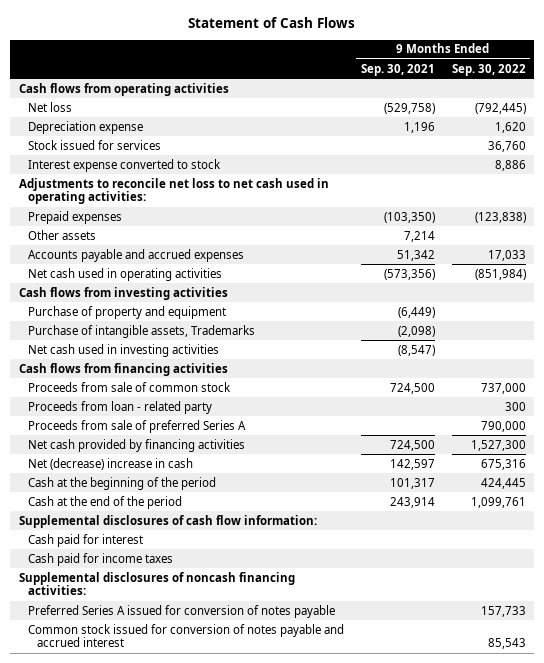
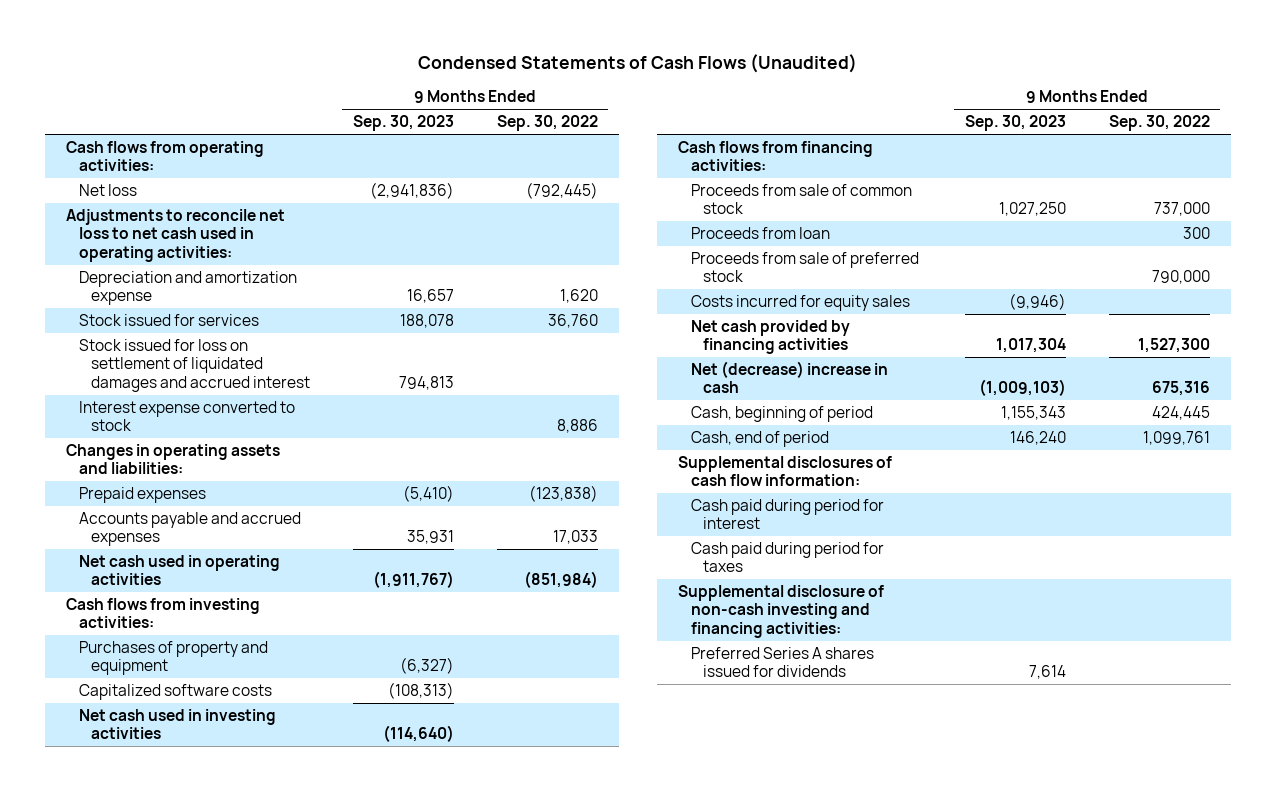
- Statement of Cash Flows
+ Condensed Statements of Cash Flows (Unaudited)
- | 9 Months Ended Sep. 30, 2021 | 9 Months Ended Sep. 30, 2022
+ | 9 Months Ended Sep. 30, 2023 | 9 Months Ended Sep. 30, 2022
- Cash flows from operating activities
+ Cash flows from operating activities:
- Depreciation expense | 1,196 | 1,620
moved up: Adjustments to reconcile net loss to net cash used in operating activities:
+ Depreciation and amortization expense | 16,657 | 1,620
+ Stock issued for loss on settlement of liquidated damages and accrued interest | 794,813 |
+ Changes in operating assets and liabilities:
- Other assets | 7,214 |
- Cash flows from investing activities
- Purchase of property and equipment | (6,449) |
- Purchase of intangible assets, Trademarks | (2,098) |
+ Cash flows from investing activities:
+ Purchases of property and equipment | (6,327) |
+ Capitalized software costs | (108,313) |
- Cash flows from financing activities
+ Cash flows from financing activities:
- Proceeds from loan - related party | | 300
- Proceeds from sale of preferred Series A | | 790,000
+ Proceeds from loan | | 300
+ Proceeds from sale of preferred stock | | 790,000
+ Costs incurred for equity sales | (9,946) |
- Cash at the beginning of the period | 101,317 | 424,445
- Cash at the end of the period | 243,914 | 1,099,761
+ Cash, beginning of period | 1,155,343 | 424,445
+ Cash, end of period | 146,240 | 1,099,761
- Cash paid for interest
- Cash paid for income taxes
- Supplemental disclosures of noncash financing activities:
- Preferred Series A issued for conversion of notes payable | | 157,733
- Common stock issued for conversion of notes payable and accrued interest | | 85,543
+ Cash paid during period for interest
+ Cash paid during period for taxes
+ Supplemental disclosure of non-cash investing and financing activities:
+ Preferred Series A shares issued for dividends | 7,614 |

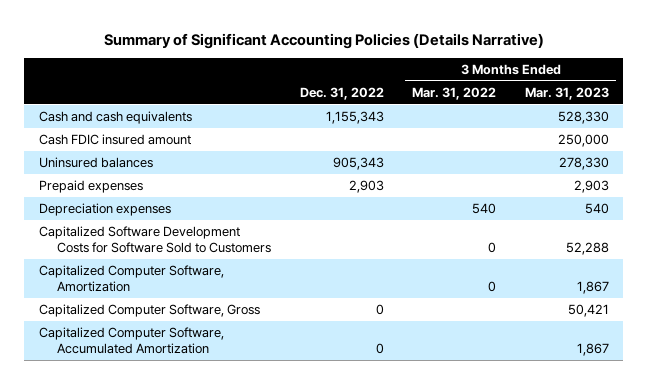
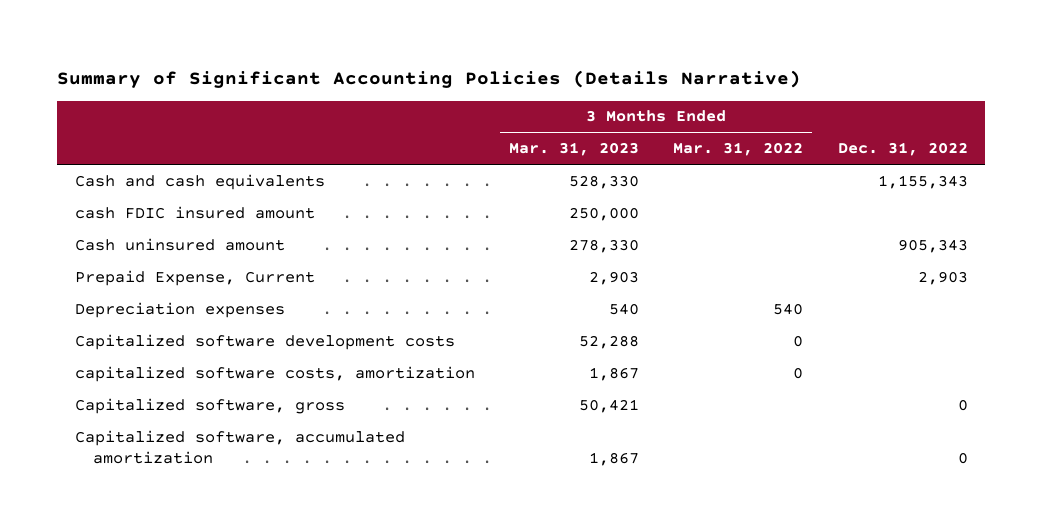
- | Dec. 31, 2022 | 3 Months Ended Mar. 31, 2022 | 3 Months Ended Mar. 31, 2023
+ | 3 Months Ended Mar. 31, 2023 | 3 Months Ended Mar. 31, 2022 | Dec. 31, 2022
- Cash FDIC insured amount | | | 250,000
- Uninsured balances | 905,343 | | 278,330
- Prepaid expenses | 2,903 | | 2,903
+ cash FDIC insured amount | 250,000 | |
+ Cash uninsured amount | 278,330 | | 905,343
+ Prepaid Expense, Current | 2,903 | | 2,903
- Capitalized Software Development Costs for Software Sold to Customers | | 0 | 52,288
- Capitalized Computer Software, Amortization | | 0 | 1,867
- Capitalized Computer Software, Gross | 0 | | 50,421
- Capitalized Computer Software, Accumulated Amortization | 0 | | 1,867
+ Capitalized software development costs | 52,288 | 0 |
+ capitalized software costs, amortization | 1,867 | 0 |
+ Capitalized software, gross | 50,421 | | 0
+ Capitalized software, accumulated amortization | 1,867 | | 0

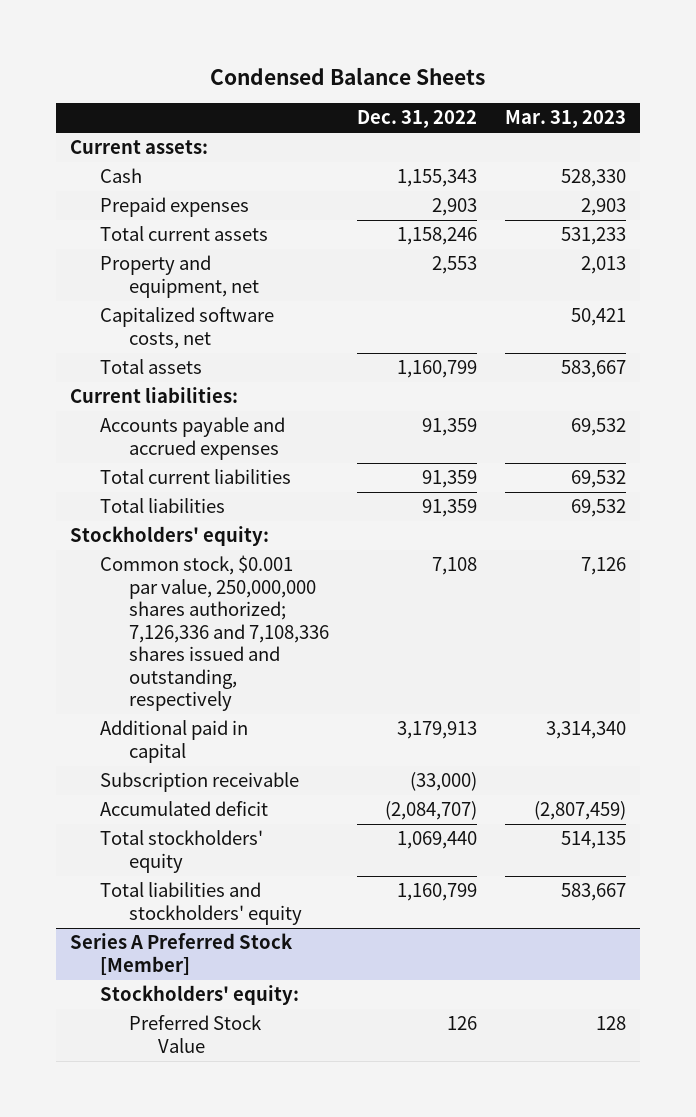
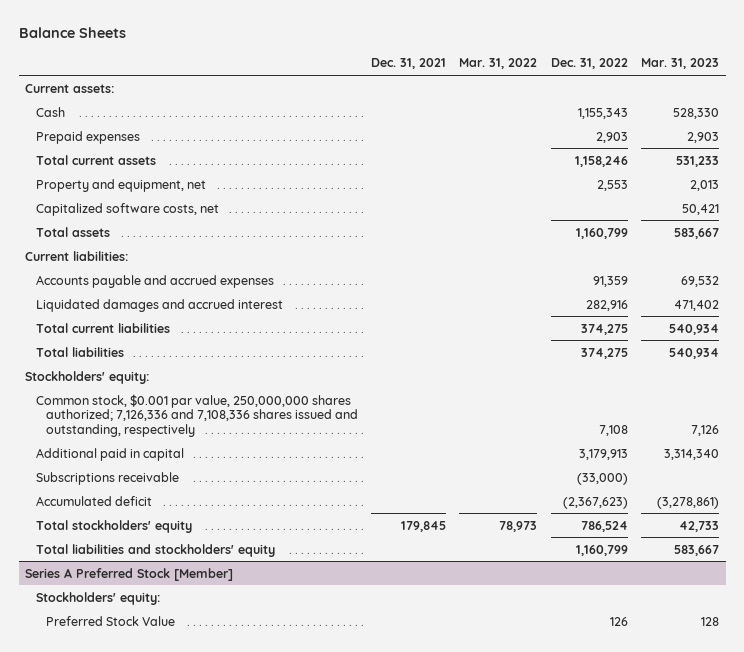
- Condensed Balance Sheets
+ Balance Sheets
- | Dec. 31, 2022 | Mar. 31, 2023
+ | Dec. 31, 2021 | Mar. 31, 2022 | Dec. 31, 2022 | Mar. 31, 2023
- Total current liabilities | 91,359 | 69,532
- Total liabilities | 91,359 | 69,532
+ Liquidated damages and accrued interest | | | 282,916 | 471,402
+ Total current liabilities | | | 374,275 | 540,934
+ Total liabilities | | | 374,275 | 540,934
- Subscription receivable | (33,000) |
- Accumulated deficit | (2,084,707) | (2,807,459)
- Total stockholders' equity | 1,069,440 | 514,135
+ Subscriptions receivable | | | (33,000) |
+ Accumulated deficit | | | (2,367,623) | (3,278,861)
+ Total stockholders' equity | 179,845 | 78,973 | 786,524 | 42,733

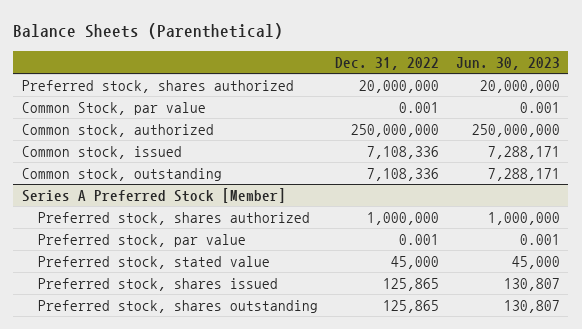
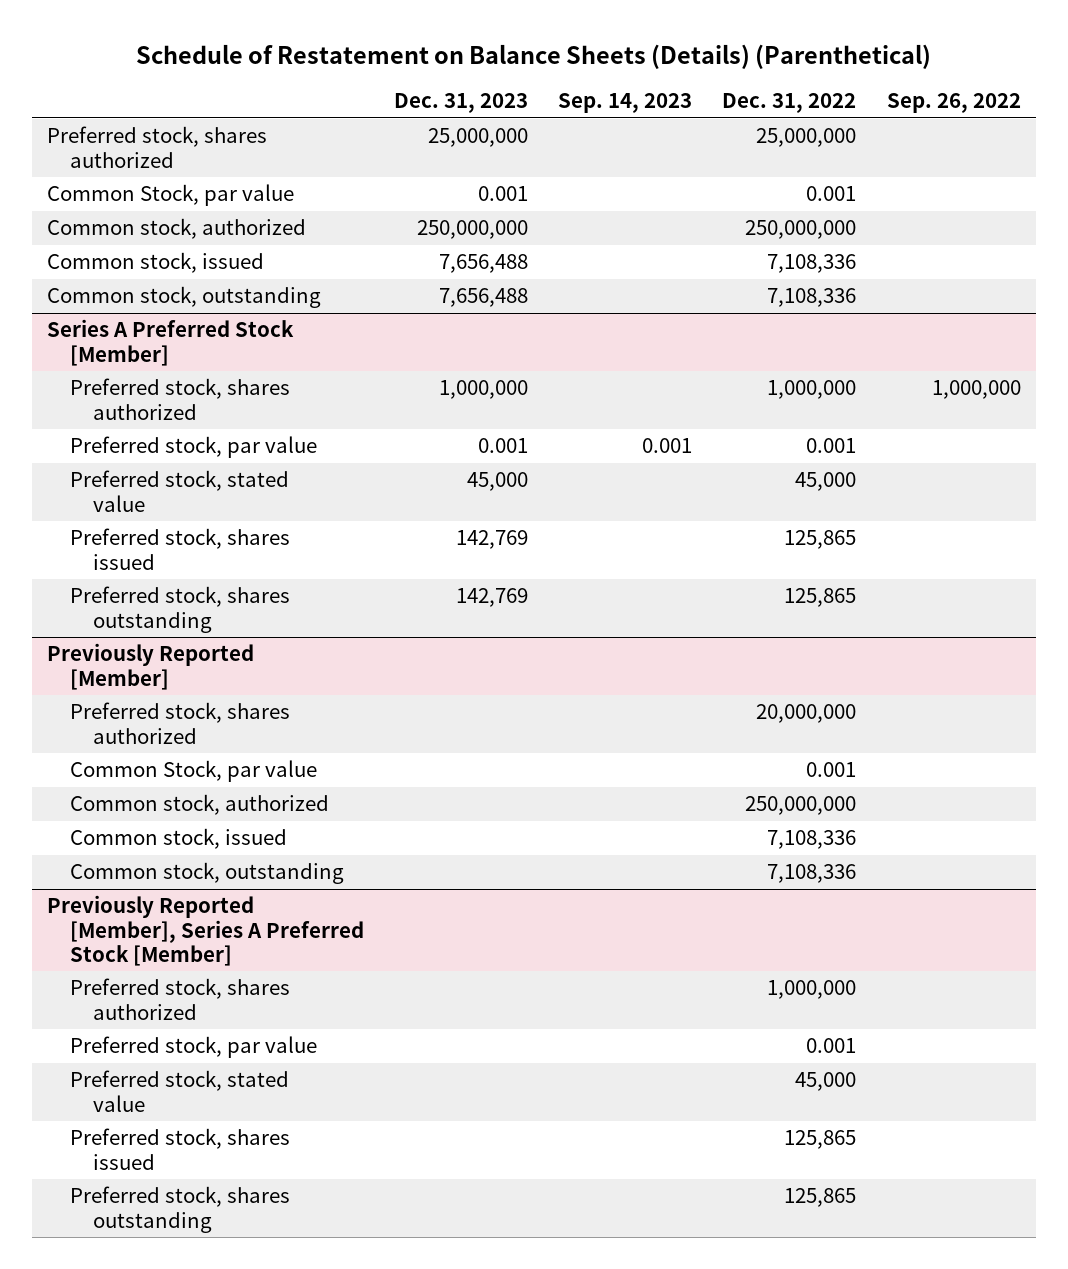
- Balance Sheets (Parenthetical)
+ Schedule of Restatement on Balance Sheets (Details) (Parenthetical)
- | Dec. 31, 2022 | Jun. 30, 2023
+ | Dec. 31, 2023 | Sep. 14, 2023 | Dec. 31, 2022 | Sep. 26, 2022
- Preferred stock, shares authorized | 20,000,000 | 20,000,000
+ Preferred stock, shares authorized | 25,000,000 | | 25,000,000 |
+ Previously Reported [Member]
+ Preferred stock, shares authorized | | | 20,000,000 |
+ Common Stock, par value | | | 0.001 |
+ Common stock, authorized | | | 250,000,000 |
+ Common stock, issued | | | 7,108,336 |
+ Common stock, outstanding | | | 7,108,336 |
+ Previously Reported [Member], Series A Preferred Stock [Member]
+ Preferred stock, shares authorized | | | 1,000,000 |
+ Preferred stock, par value | | | 0.001 |
+ Preferred stock, stated value | | | 45,000 |
+ Preferred stock, shares issued | | | 125,865 |
+ Preferred stock, shares outstanding | | | 125,865 |

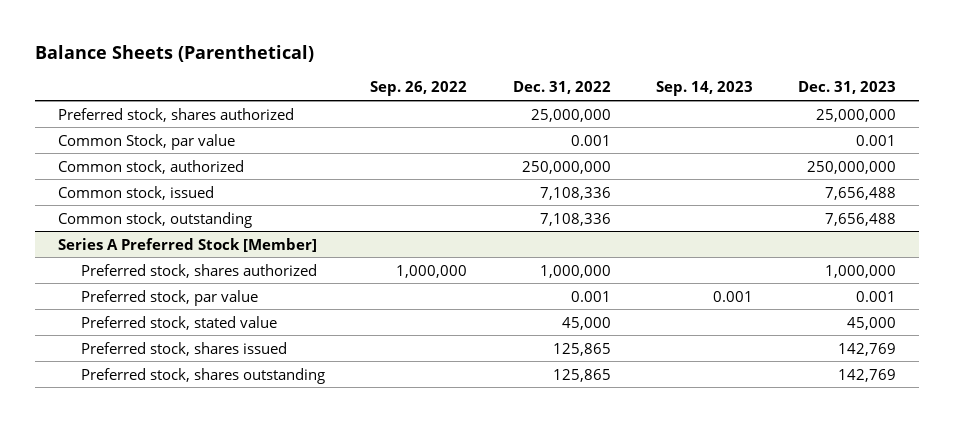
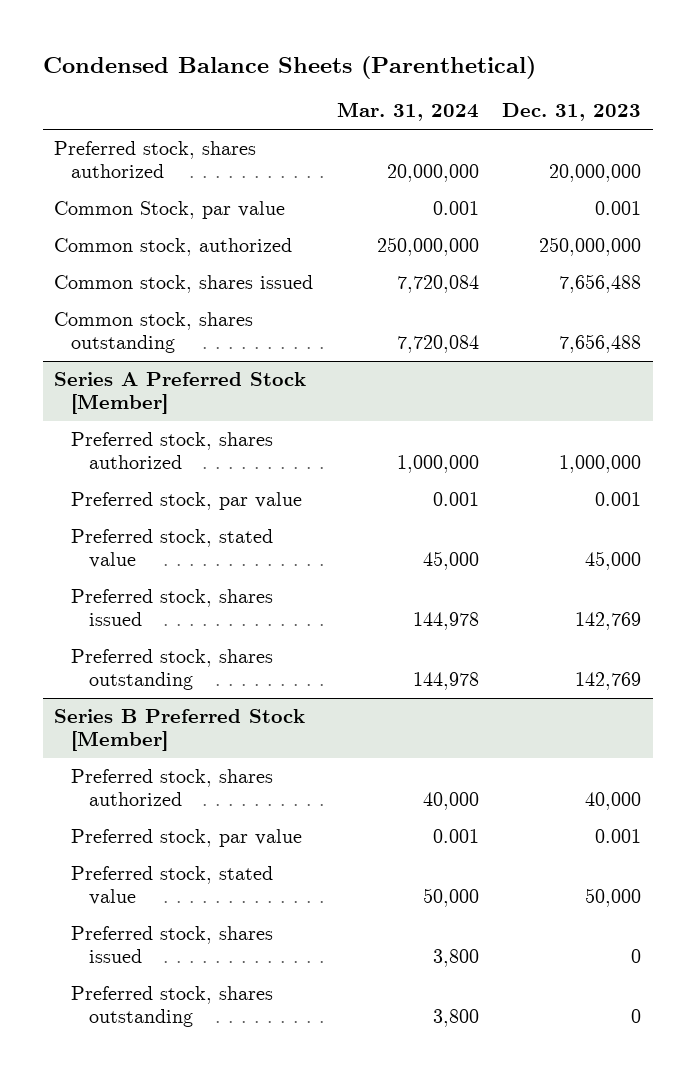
- Balance Sheets (Parenthetical)
+ Condensed Balance Sheets (Parenthetical)
- | Sep. 26, 2022 | Dec. 31, 2022 | Sep. 14, 2023 | Dec. 31, 2023
+ | Mar. 31, 2024 | Dec. 31, 2023
- Preferred stock, shares authorized | | 25,000,000 | | 25,000,000
+ Preferred stock, shares authorized | 20,000,000 | 20,000,000
- Common stock, issued | | 7,108,336 | | 7,656,488
- Common stock, outstanding | | 7,108,336 | | 7,656,488
+ Common stock, shares issued | 7,720,084 | 7,656,488
+ Common stock, shares outstanding | 7,720,084 | 7,656,488
+ Series B Preferred Stock [Member]
+ Preferred stock, shares authorized | 40,000 | 40,000
+ Preferred stock, par value | 0.001 | 0.001
+ Preferred stock, stated value | 50,000 | 50,000
+ Preferred stock, shares issued | 3,800 | 0
+ Preferred stock, shares outstanding | 3,800 | 0

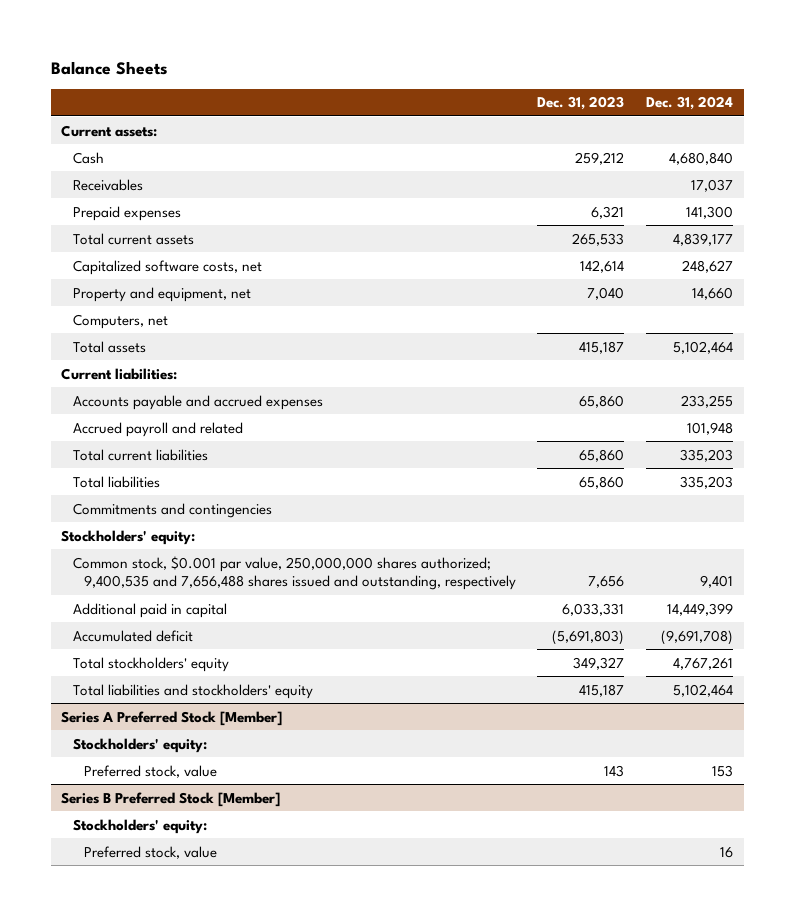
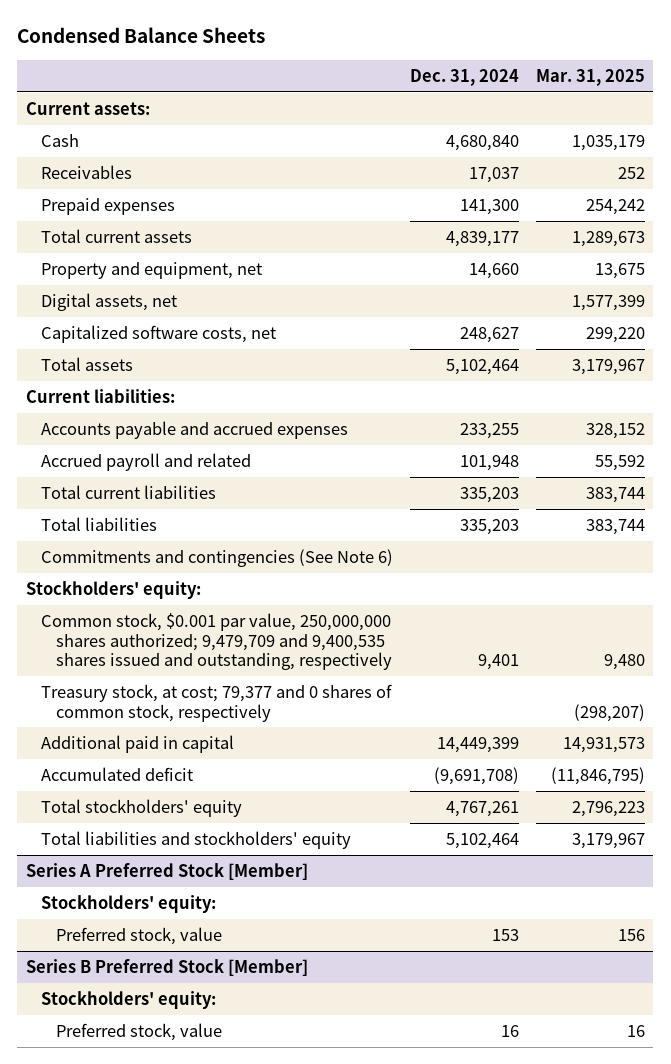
- Balance Sheets
+ Condensed Balance Sheets
- | Dec. 31, 2023 | Dec. 31, 2024
+ | Dec. 31, 2024 | Mar. 31, 2025
- Computers, net
+ Digital assets, net | | 1,577,399
moved down: Capitalized software costs, net | 248,627 | 299,220
- Commitments and contingencies
+ Commitments and contingencies (See Note 6)
- Common stock, $0.001 par value, 250,000,000 shares authorized; 9,400,535 and 7,656,488 shares issued and outstanding, respectively | 7,656 | 9,401
+ Common stock, $0.001 par value, 250,000,000 shares authorized; 9,479,709 and 9,400,535 shares issued and outstanding, respectively | 9,401 | 9,480
+ Treasury stock, at cost; 79,377 and 0 shares of common stock, respectively | | (298,207)

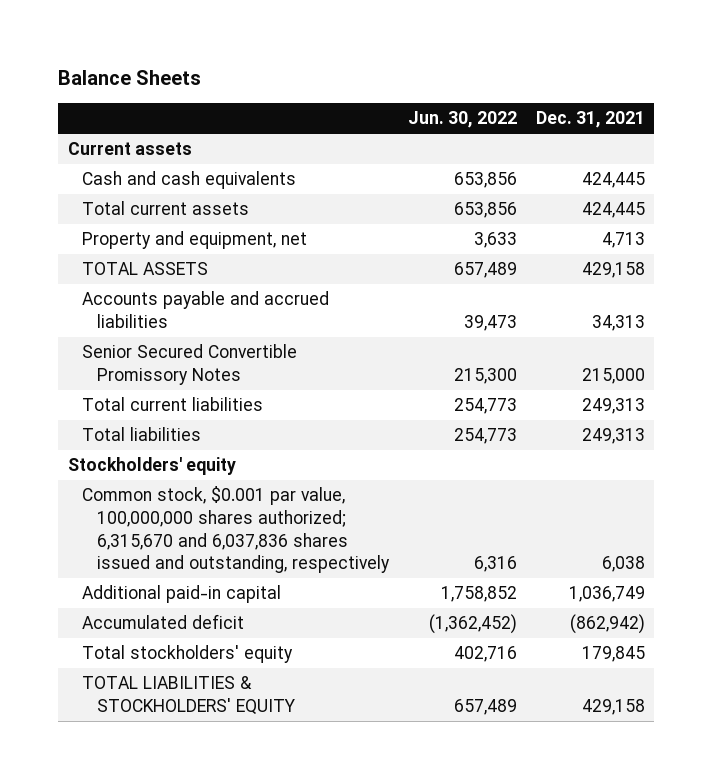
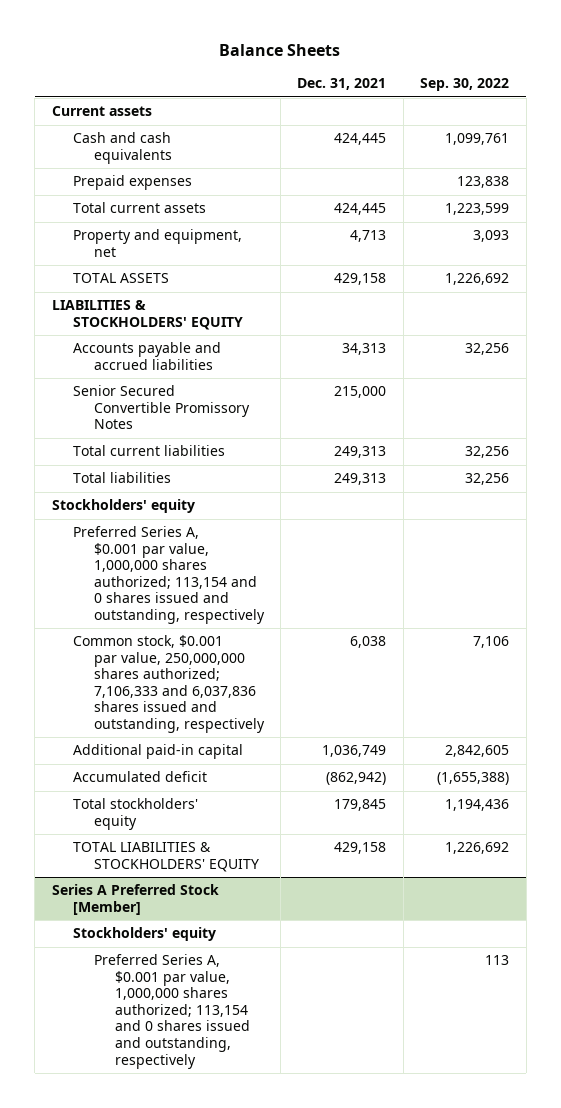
- | Jun. 30, 2022 | Dec. 31, 2021
+ | Dec. 31, 2021 | Sep. 30, 2022
+ Prepaid expenses | | 123,838
+ LIABILITIES & STOCKHOLDERS' EQUITY
- Common stock, $0.001 par value, 100,000,000 shares authorized; 6,315,670 and 6,037,836 shares issued and outstanding, respectively | 6,316 | 6,038
+ Preferred Series A, $0.001 par value, 1,000,000 shares authorized; 113,154 and 0 shares issued and outstanding, respectively
+ Common stock, $0.001 par value, 250,000,000 shares authorized; 7,106,333 and 6,037,836 shares issued and outstanding, respectively | 6,038 | 7,106
+ Series A Preferred Stock [Member]
+ Stockholders' equity
+ Preferred Series A, $0.001 par value, 1,000,000 shares authorized; 113,154 and 0 shares issued and outstanding, respectively | | 113

